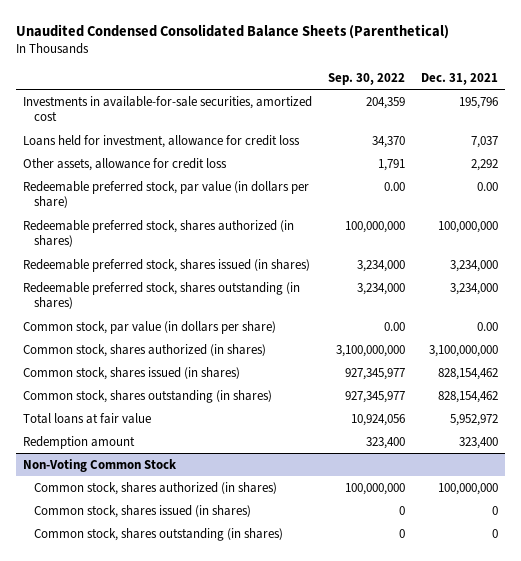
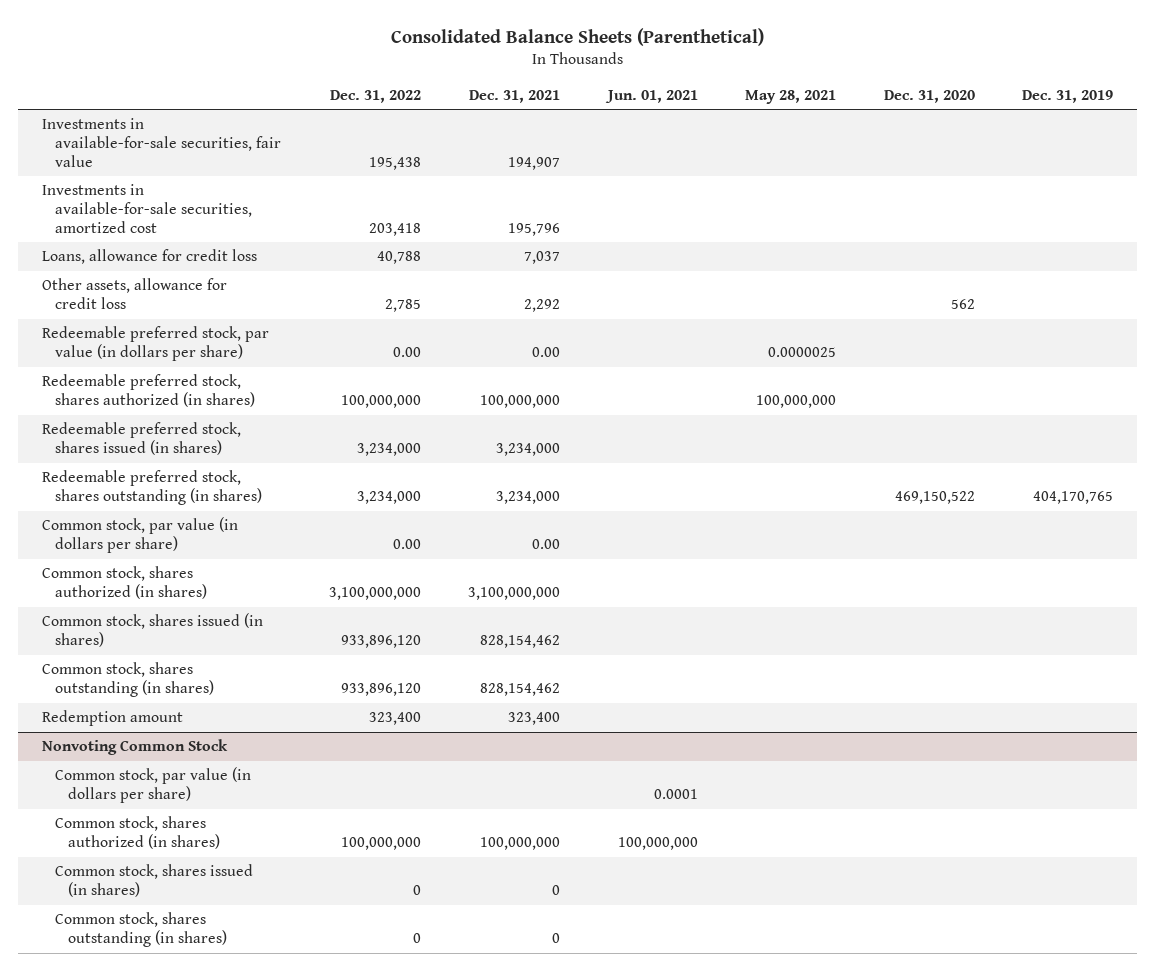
- Unaudited Condensed Consolidated Balance Sheets (Parenthetical)
+ Consolidated Balance Sheets (Parenthetical)
- | Sep. 30, 2022 | Dec. 31, 2021
+ | Dec. 31, 2022 | Dec. 31, 2021 | Jun. 01, 2021 | May 28, 2021 | Dec. 31, 2020 | Dec. 31, 2019
+ Investments in available-for-sale securities, fair value | 195,438 | 194,907 | | | |
- Loans held for investment, allowance for credit loss | 34,370 | 7,037
+ Loans, allowance for credit loss | 40,788 | 7,037 | | | |
- Total loans at fair value | 10,924,056 | 5,952,972
- Non-Voting Common Stock
+ Nonvoting Common Stock
+ Common stock, par value (in dollars per share) | | | 0.0001 | | |

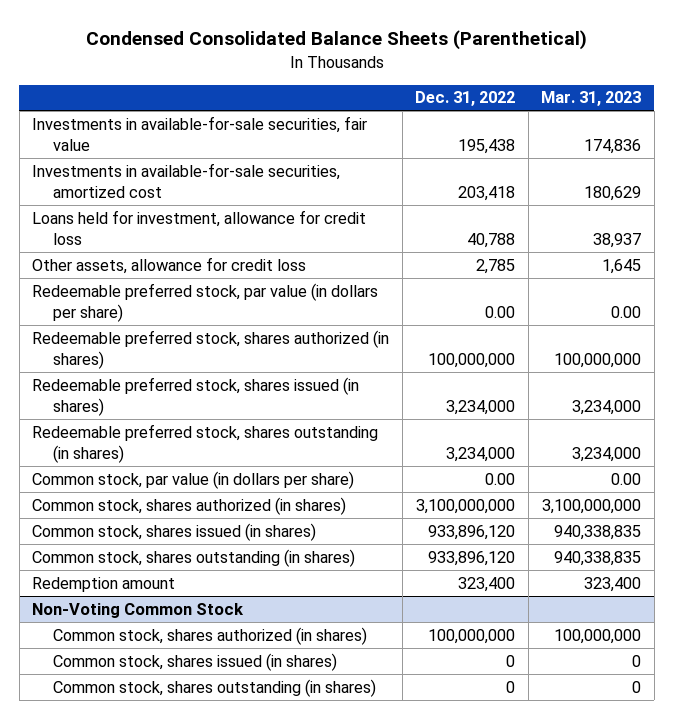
- Consolidated Balance Sheets (Parenthetical)
+ Condensed Consolidated Balance Sheets (Parenthetical)
- | Dec. 31, 2022 | Dec. 31, 2021 | Jun. 01, 2021 | May 28, 2021 | Dec. 31, 2020 | Dec. 31, 2019
+ | Dec. 31, 2022 | Mar. 31, 2023
- Loans, allowance for credit loss | 40,788 | 7,037 | | | |
+ Loans held for investment, allowance for credit loss | 40,788 | 38,937
- Nonvoting Common Stock
- Common stock, par value (in dollars per share) | | | 0.0001 | | |
+ Non-Voting Common Stock

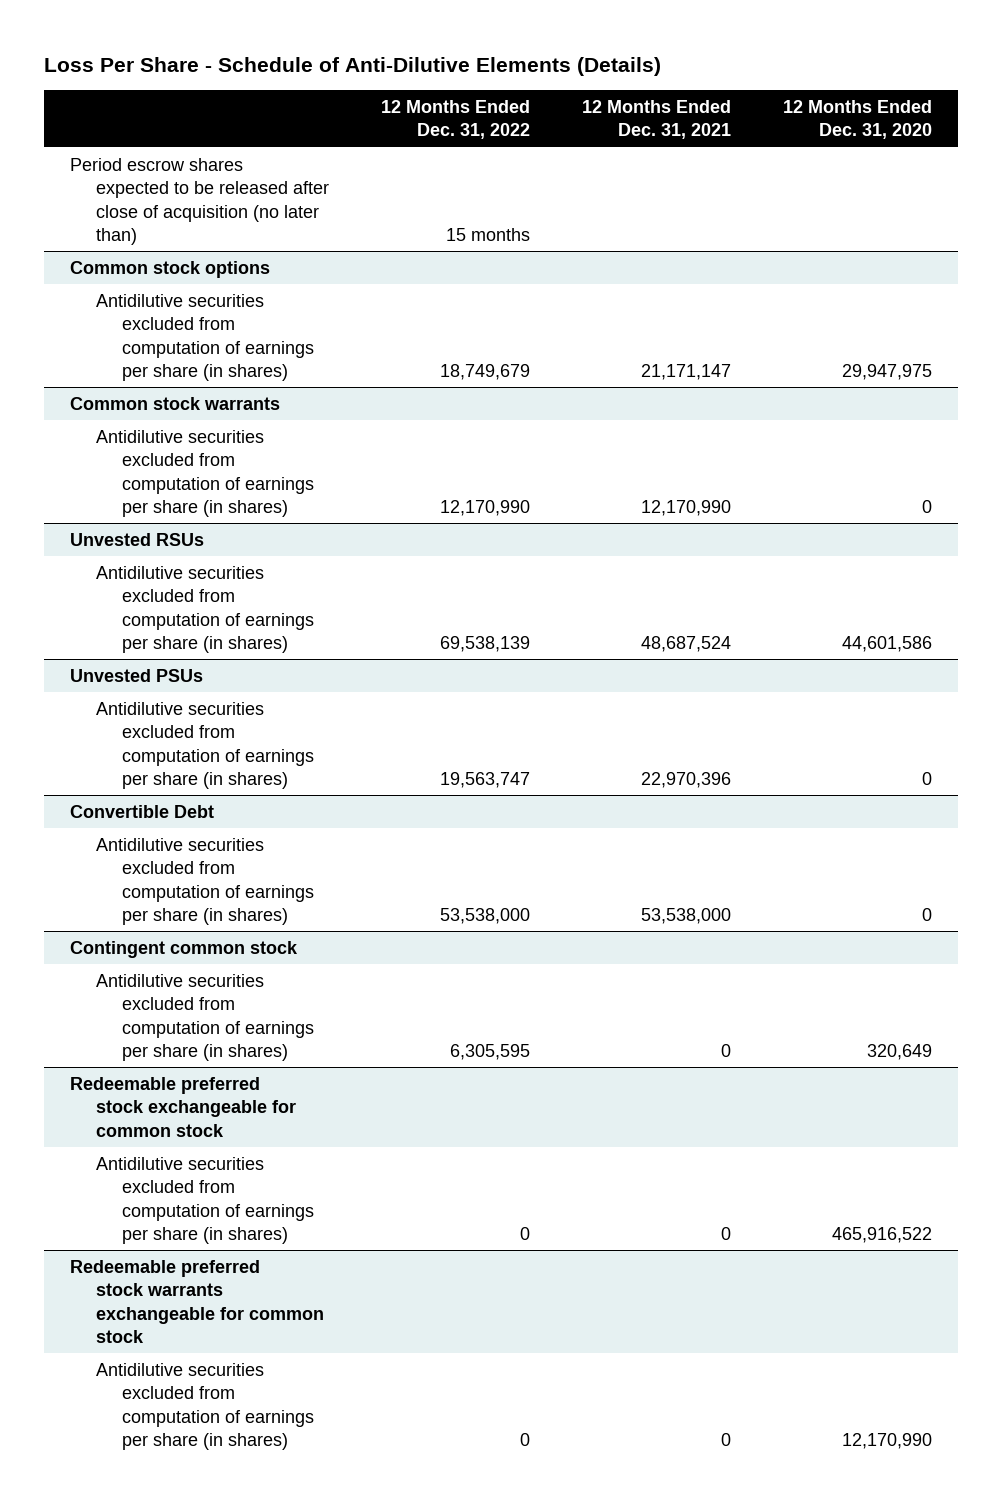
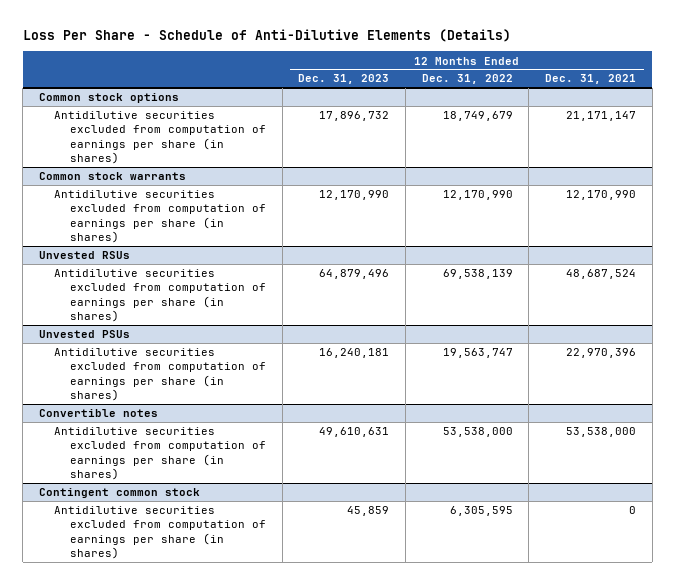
- | 12 Months Ended Dec. 31, 2022 | 12 Months Ended Dec. 31, 2021 | 12 Months Ended Dec. 31, 2020
+ | 12 Months Ended Dec. 31, 2023 | 12 Months Ended Dec. 31, 2022 | 12 Months Ended Dec. 31, 2021
- Period escrow shares expected to be released after close of acquisition (no later than) | 15 months | |
- Convertible Debt
+ Convertible notes
- Redeemable preferred stock exchangeable for common stock
- Antidilutive securities excluded from computation of earnings per share (in shares) | 0 | 0 | 465,916,522
- Redeemable preferred stock warrants exchangeable for common stock
- Antidilutive securities excluded from computation of earnings per share (in shares) | 0 | 0 | 12,170,990

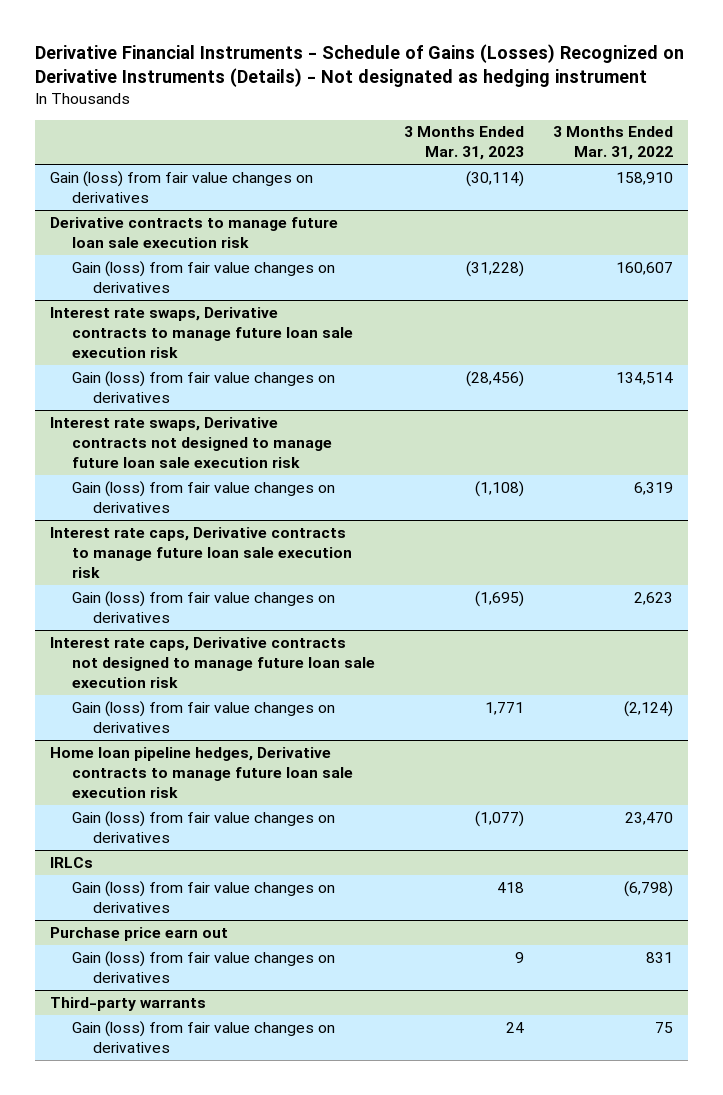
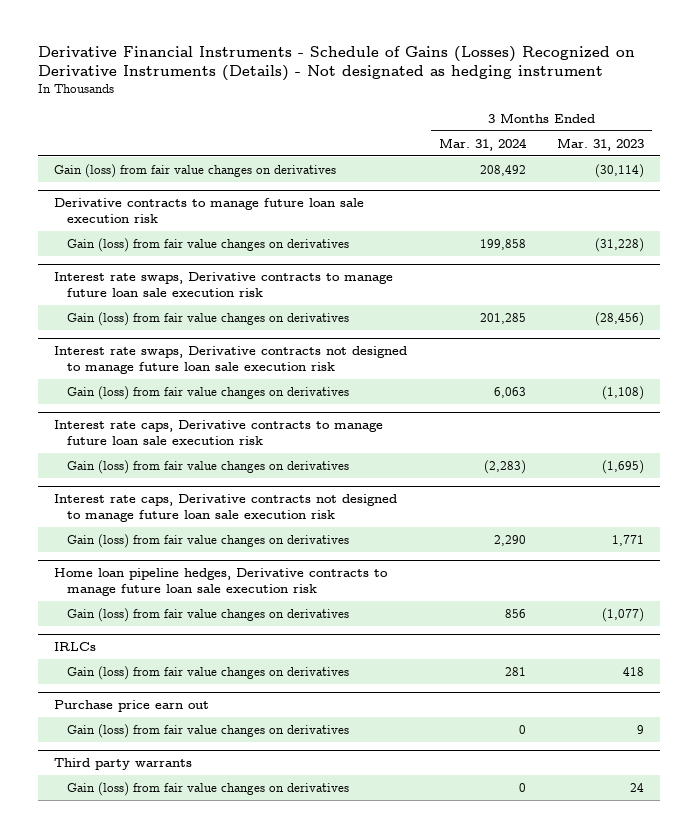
- | 3 Months Ended Mar. 31, 2023 | 3 Months Ended Mar. 31, 2022
+ | 3 Months Ended Mar. 31, 2024 | 3 Months Ended Mar. 31, 2023
- Third-party warrants
+ Third party warrants

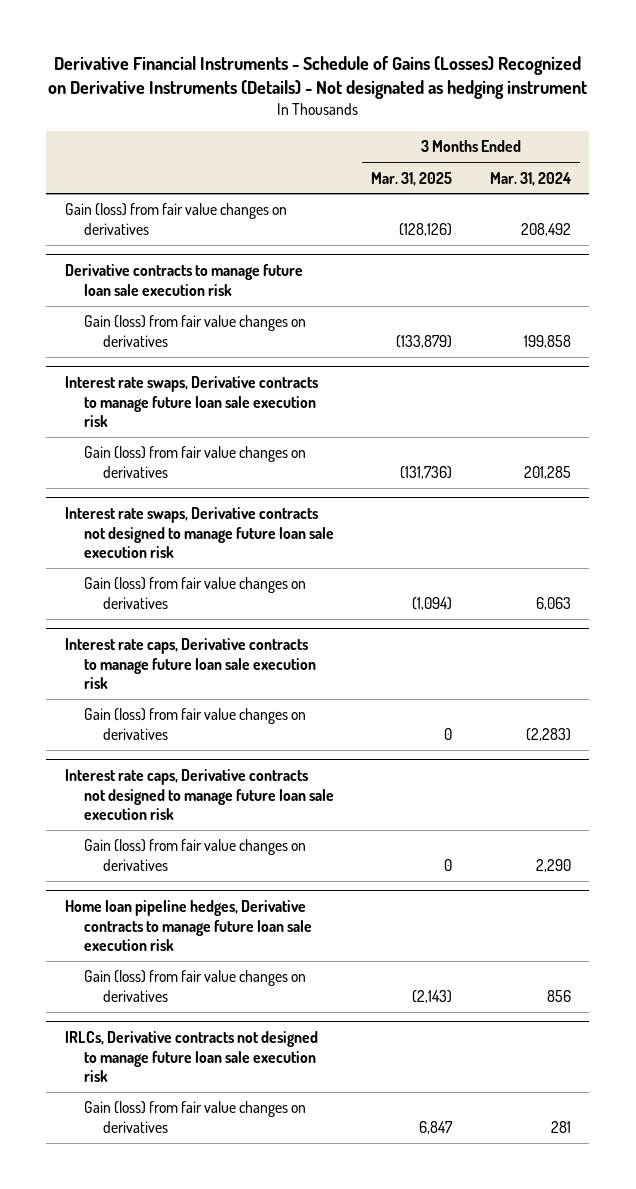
- | 3 Months Ended Mar. 31, 2024 | 3 Months Ended Mar. 31, 2023
+ | 3 Months Ended Mar. 31, 2025 | 3 Months Ended Mar. 31, 2024
- IRLCs
+ IRLCs, Derivative contracts not designed to manage future loan sale execution risk
- Purchase price earn out
- Gain (loss) from fair value changes on derivatives | 0 | 9
- Third party warrants
- Gain (loss) from fair value changes on derivatives | 0 | 24

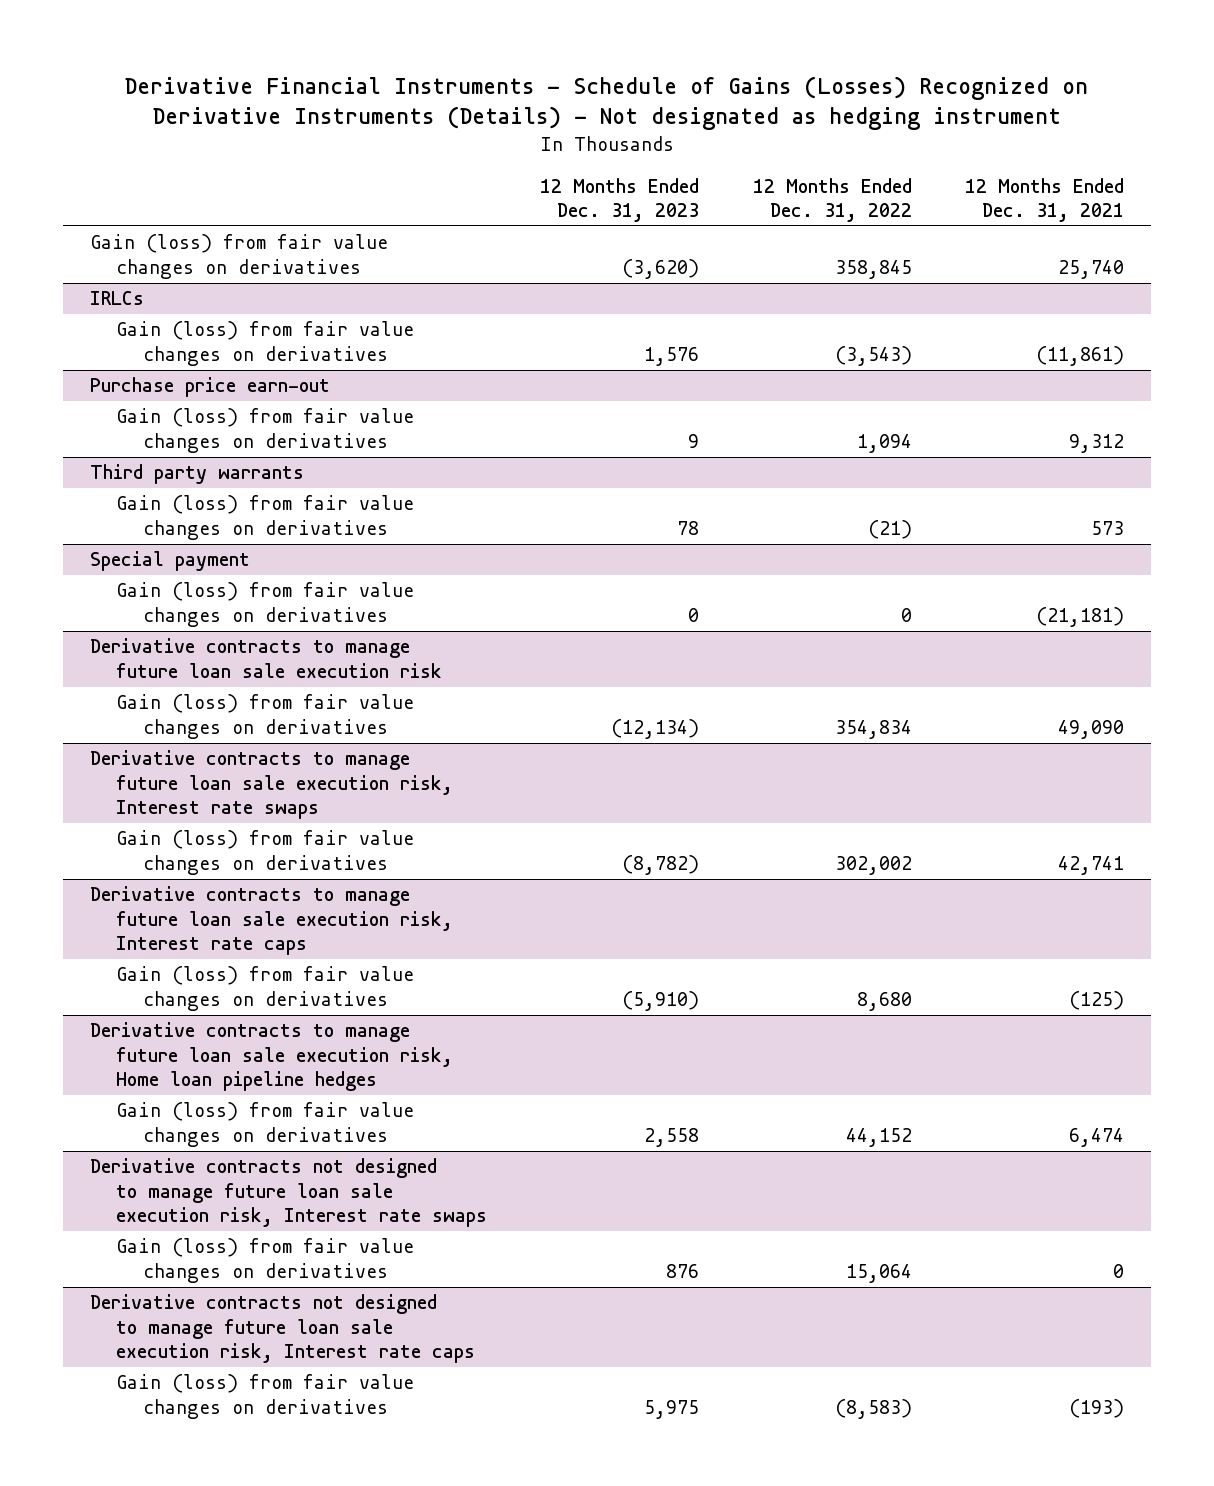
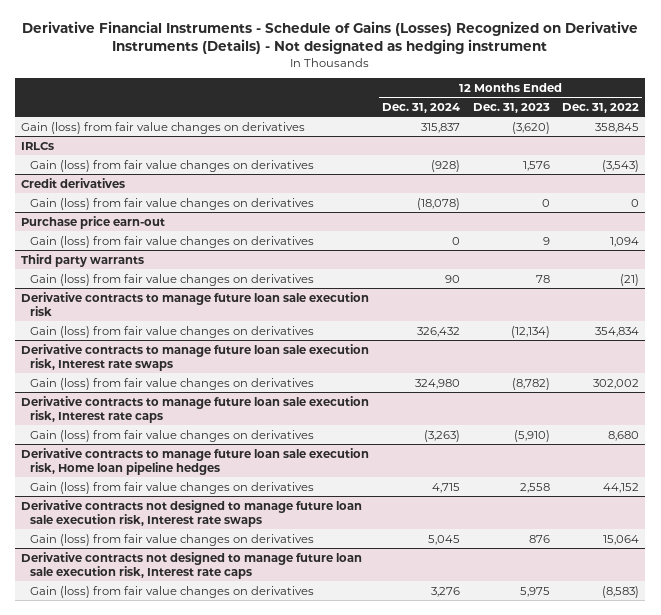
- | 12 Months Ended Dec. 31, 2023 | 12 Months Ended Dec. 31, 2022 | 12 Months Ended Dec. 31, 2021
+ | 12 Months Ended Dec. 31, 2024 | 12 Months Ended Dec. 31, 2023 | 12 Months Ended Dec. 31, 2022
+ Credit derivatives
+ Gain (loss) from fair value changes on derivatives | (18,078) | 0 | 0
- Special payment
- Gain (loss) from fair value changes on derivatives | 0 | 0 | (21,181)

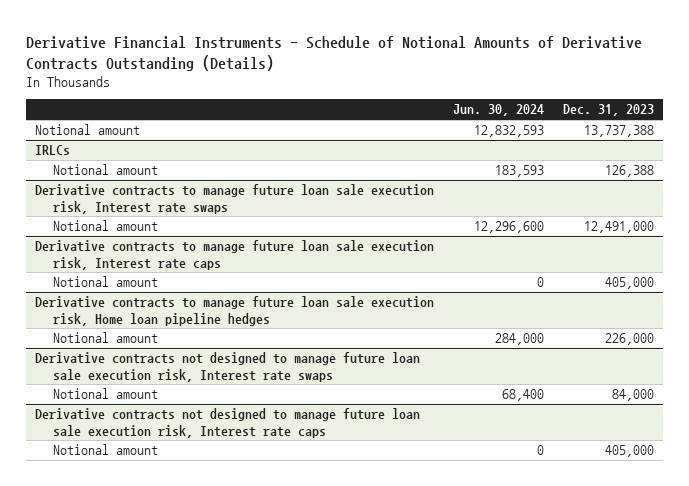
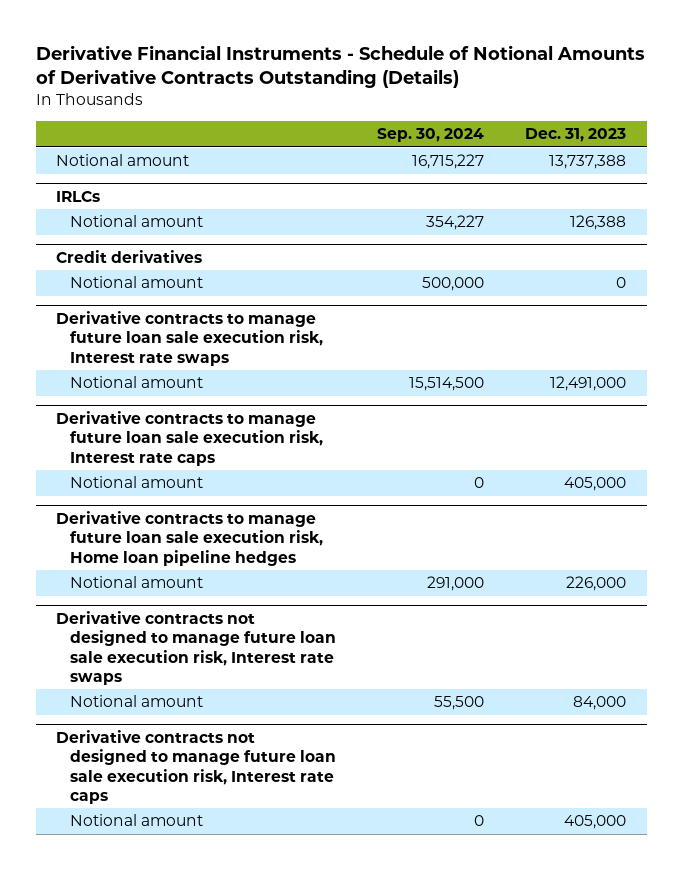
- | Jun. 30, 2024 | Dec. 31, 2023
+ | Sep. 30, 2024 | Dec. 31, 2023
+ Credit derivatives
+ Notional amount | 500,000 | 0

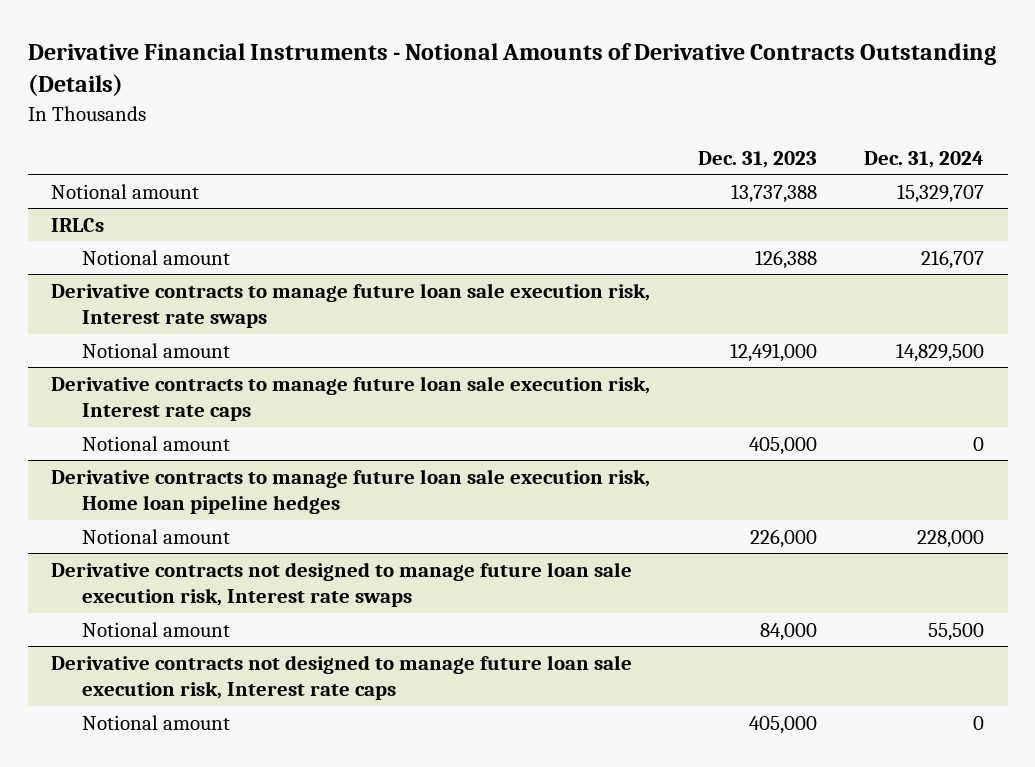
- Derivative Financial Instruments - Schedule of Notional Amounts of Derivative Contracts Outstanding (Details)
+ Derivative Financial Instruments - Notional Amounts of Derivative Contracts Outstanding (Details)
- | Sep. 30, 2024 | Dec. 31, 2023
+ | Dec. 31, 2023 | Dec. 31, 2024
- Credit derivatives
- Notional amount | 500,000 | 0

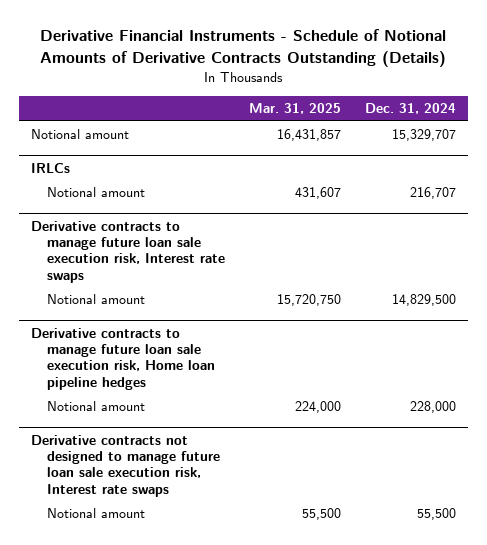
- Derivative Financial Instruments - Notional Amounts of Derivative Contracts Outstanding (Details)
+ Derivative Financial Instruments - Schedule of Notional Amounts of Derivative Contracts Outstanding (Details)
- | Dec. 31, 2023 | Dec. 31, 2024
+ | Mar. 31, 2025 | Dec. 31, 2024
- Derivative contracts to manage future loan sale execution risk, Interest rate caps
- Notional amount | 405,000 | 0
- Derivative contracts not designed to manage future loan sale execution risk, Interest rate caps
- Notional amount | 405,000 | 0

